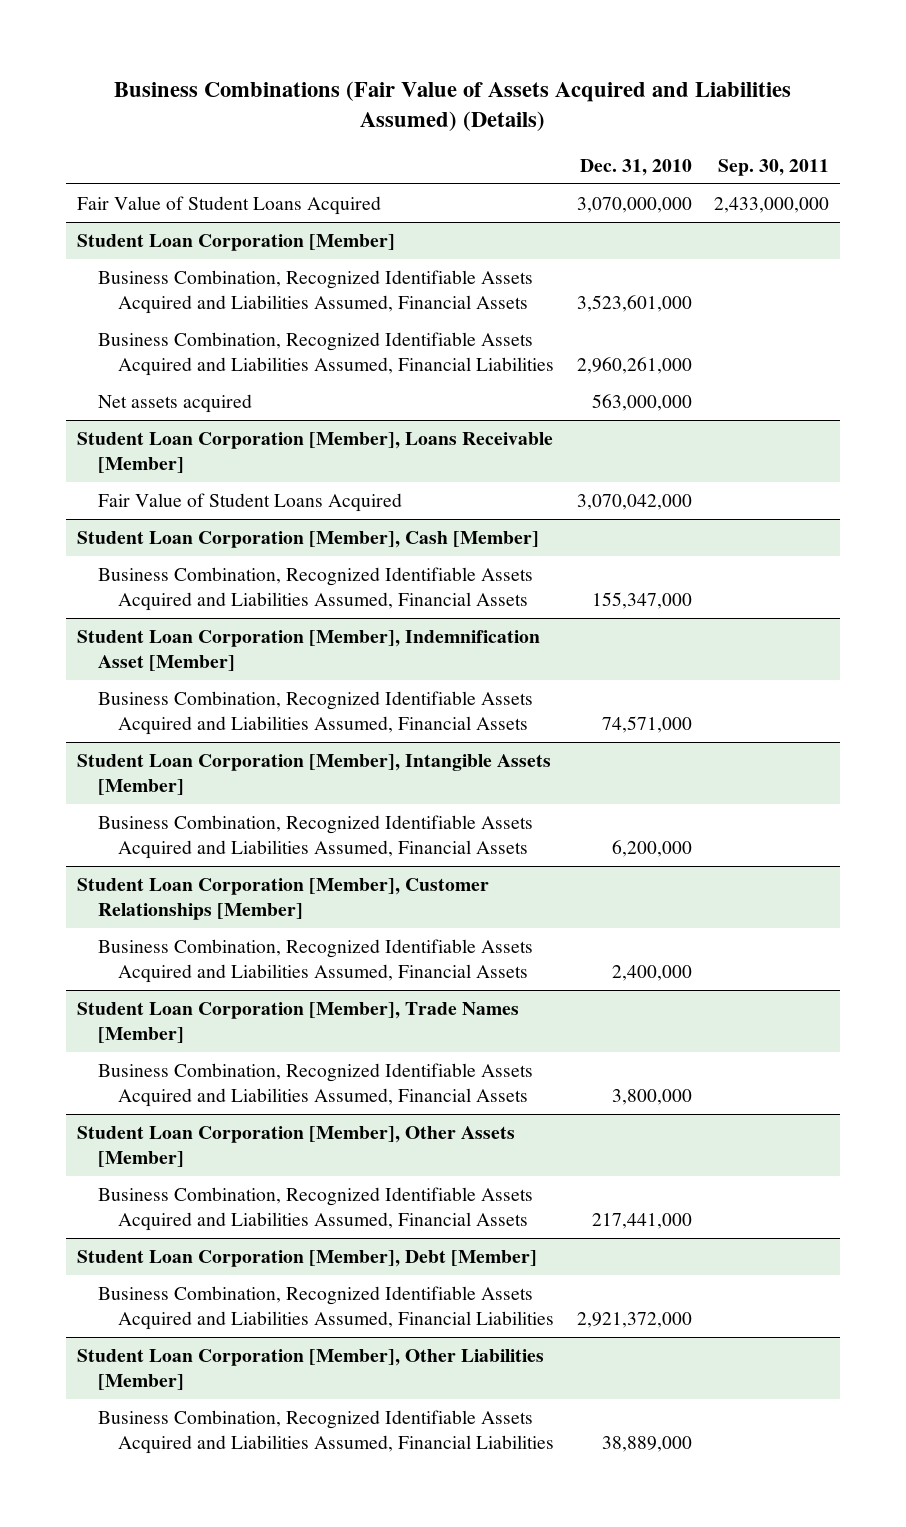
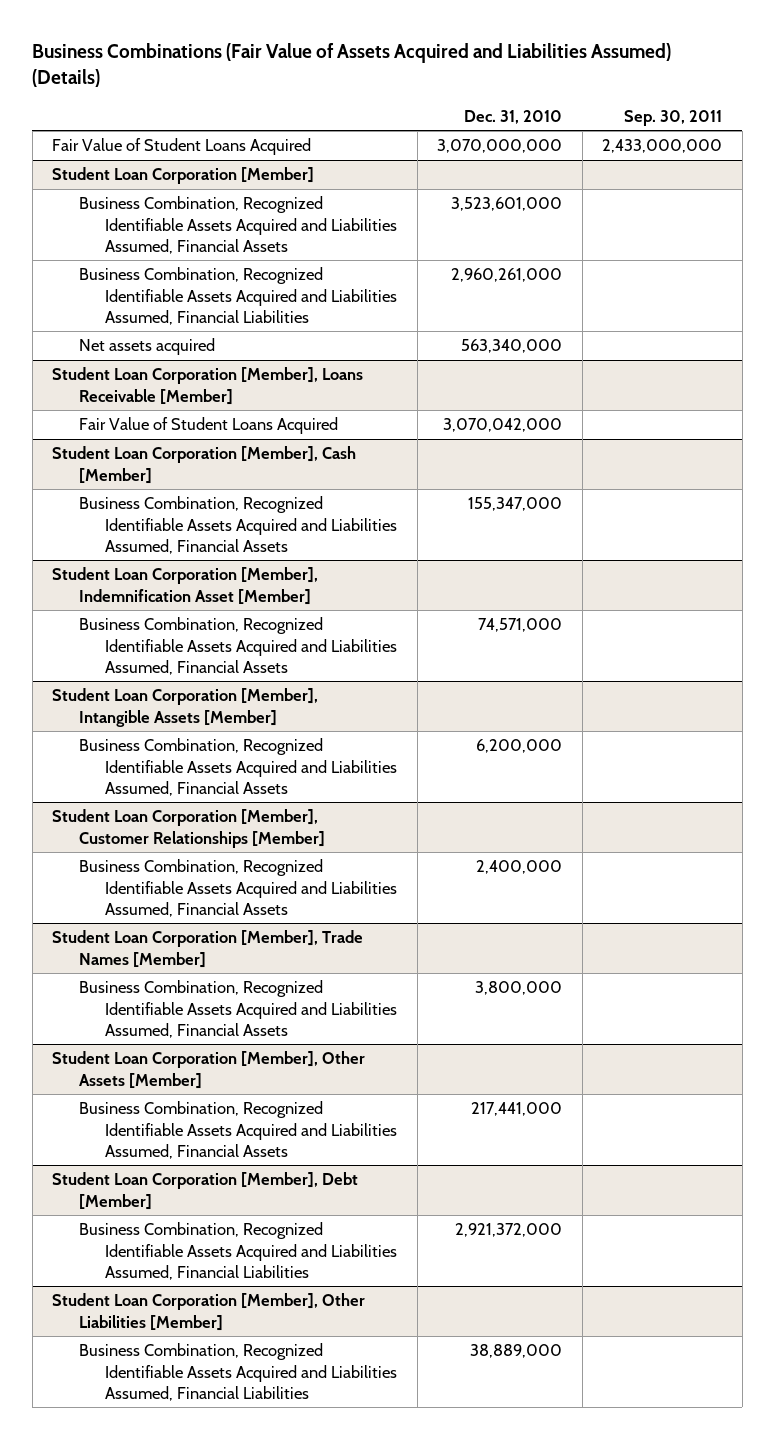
@ Student Loan Corporation [Member]
- Net assets acquired | 563,000,000 |
+ Net assets acquired | 563,340,000 |

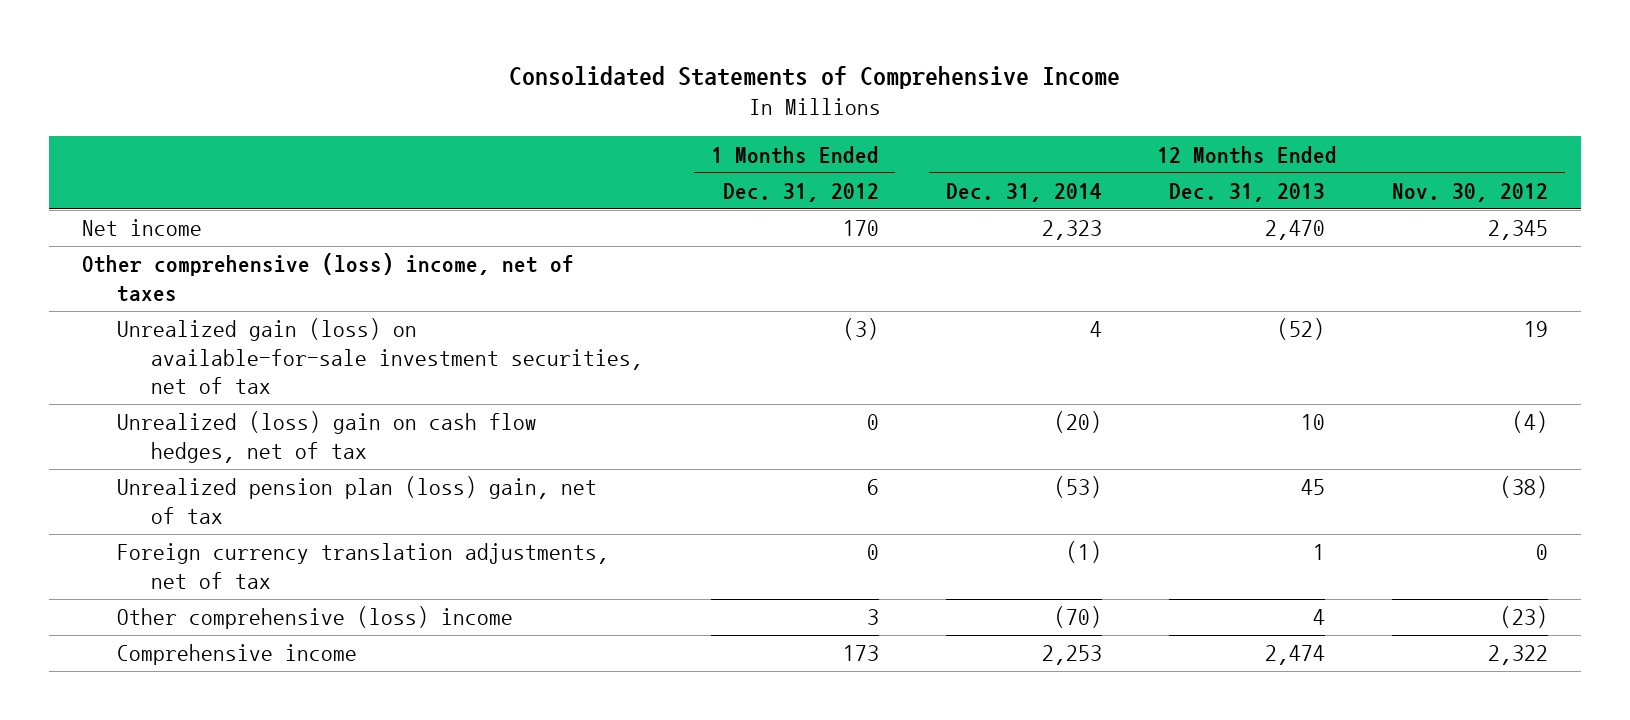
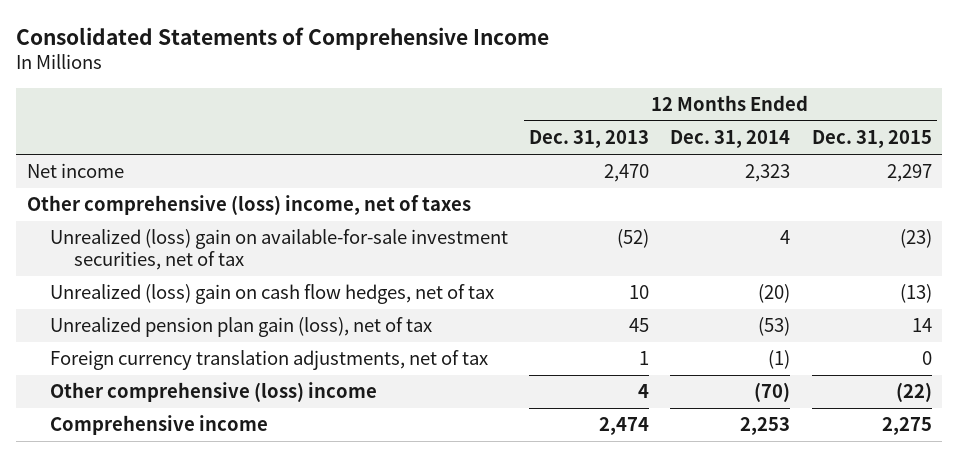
- | 1 Months Ended Dec. 31, 2012 | 12 Months Ended Dec. 31, 2014 | 12 Months Ended Dec. 31, 2013 | 12 Months Ended Nov. 30, 2012
+ | 12 Months Ended Dec. 31, 2013 | 12 Months Ended Dec. 31, 2014 | 12 Months Ended Dec. 31, 2015
- Unrealized gain (loss) on available-for-sale investment securities, net of tax | (3) | 4 | (52) | 19
+ Unrealized (loss) gain on available-for-sale investment securities, net of tax | (52) | 4 | (23)
- Unrealized pension plan (loss) gain, net of tax | 6 | (53) | 45 | (38)
+ Unrealized pension plan gain (loss), net of tax | 45 | (53) | 14

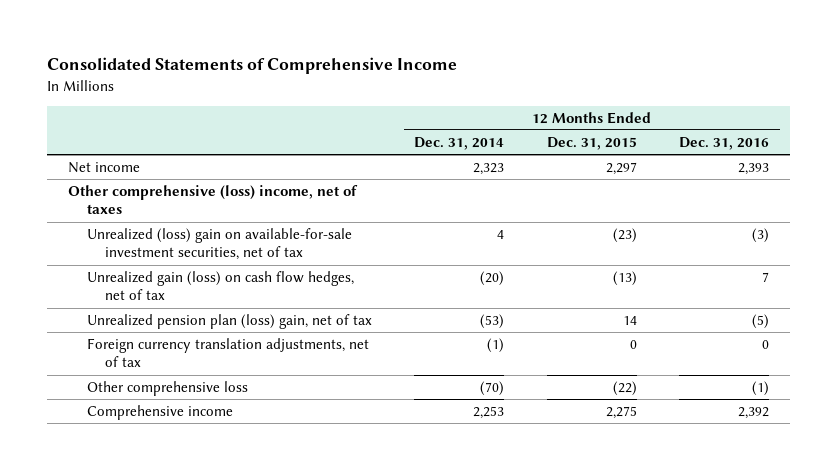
- | 12 Months Ended Dec. 31, 2013 | 12 Months Ended Dec. 31, 2014 | 12 Months Ended Dec. 31, 2015
+ | 12 Months Ended Dec. 31, 2014 | 12 Months Ended Dec. 31, 2015 | 12 Months Ended Dec. 31, 2016
- Unrealized (loss) gain on cash flow hedges, net of tax | 10 | (20) | (13)
- Unrealized pension plan gain (loss), net of tax | 45 | (53) | 14
+ Unrealized gain (loss) on cash flow hedges, net of tax | (20) | (13) | 7
+ Unrealized pension plan (loss) gain, net of tax | (53) | 14 | (5)
- Other comprehensive (loss) income | 4 | (70) | (22)
+ Other comprehensive loss | (70) | (22) | (1)

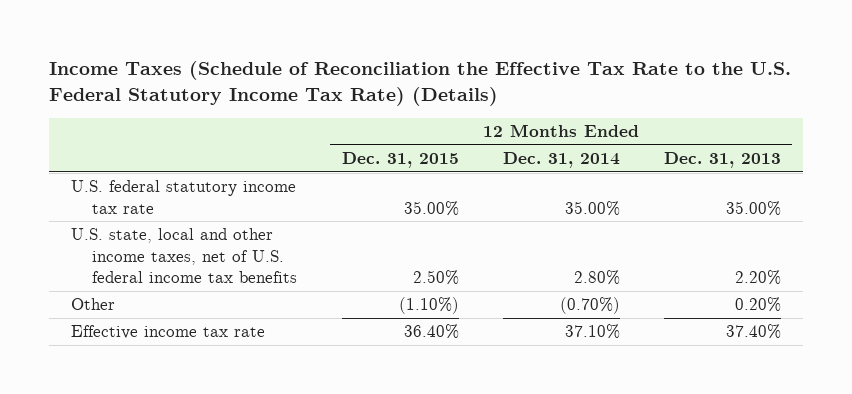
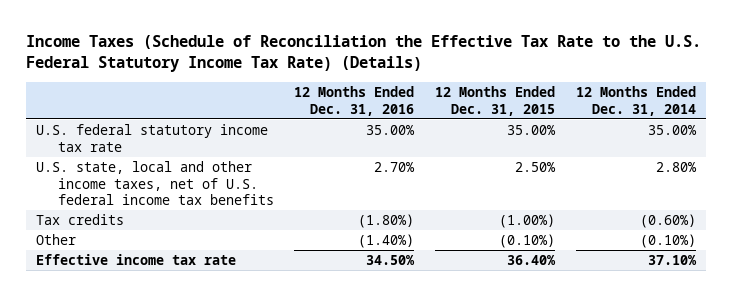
- | 12 Months Ended Dec. 31, 2015 | 12 Months Ended Dec. 31, 2014 | 12 Months Ended Dec. 31, 2013
+ | 12 Months Ended Dec. 31, 2016 | 12 Months Ended Dec. 31, 2015 | 12 Months Ended Dec. 31, 2014
- Other | (1.10%) | (0.70%) | 0.20%
+ Tax credits | (1.80%) | (1.00%) | (0.60%)
+ Other | (1.40%) | (0.10%) | (0.10%)

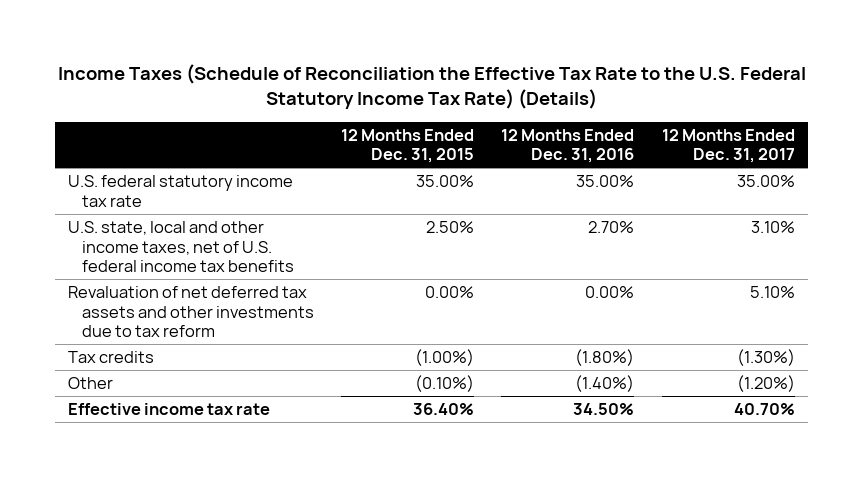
- | 12 Months Ended Dec. 31, 2016 | 12 Months Ended Dec. 31, 2015 | 12 Months Ended Dec. 31, 2014
+ | 12 Months Ended Dec. 31, 2015 | 12 Months Ended Dec. 31, 2016 | 12 Months Ended Dec. 31, 2017
+ Revaluation of net deferred tax assets and other investments due to tax reform | 0.00% | 0.00% | 5.10%

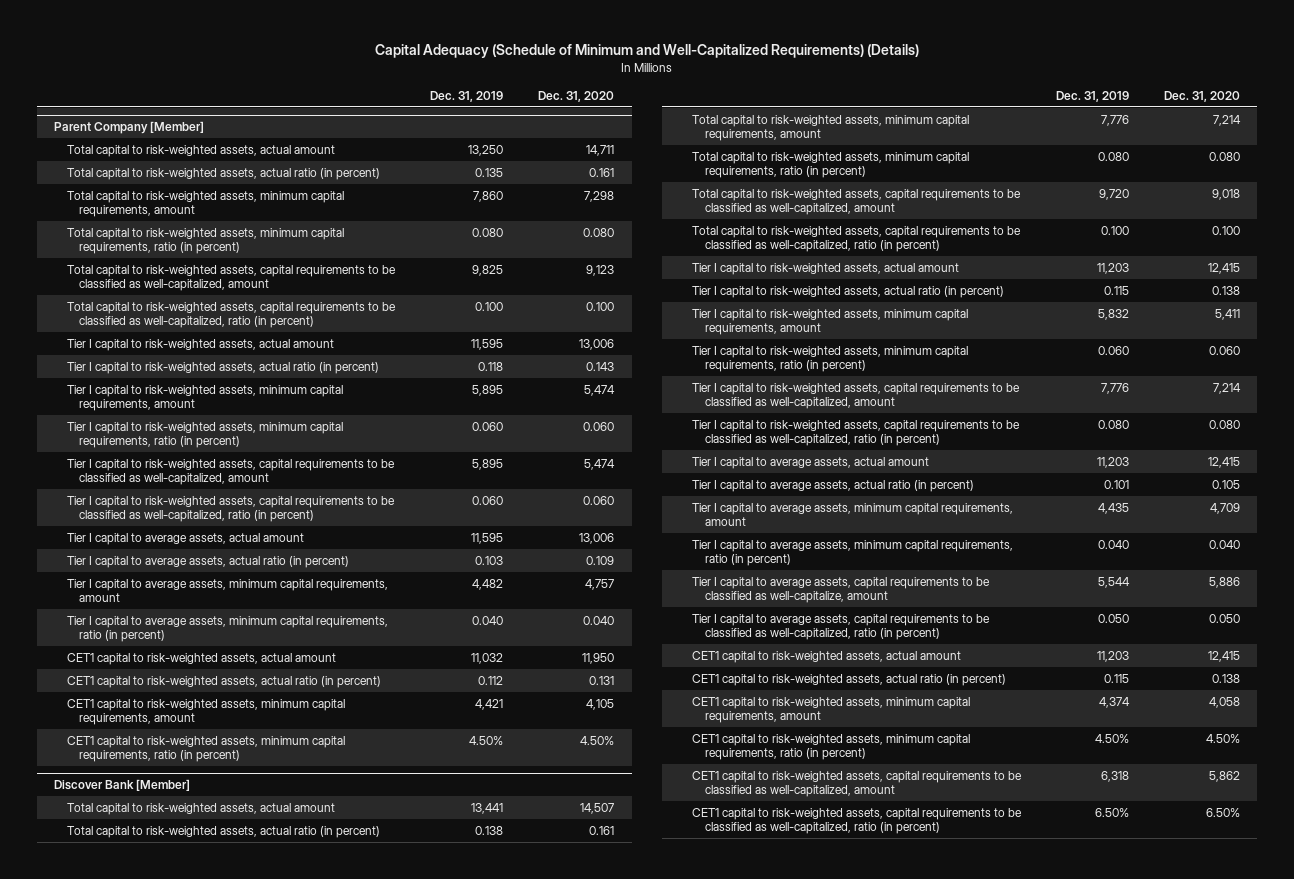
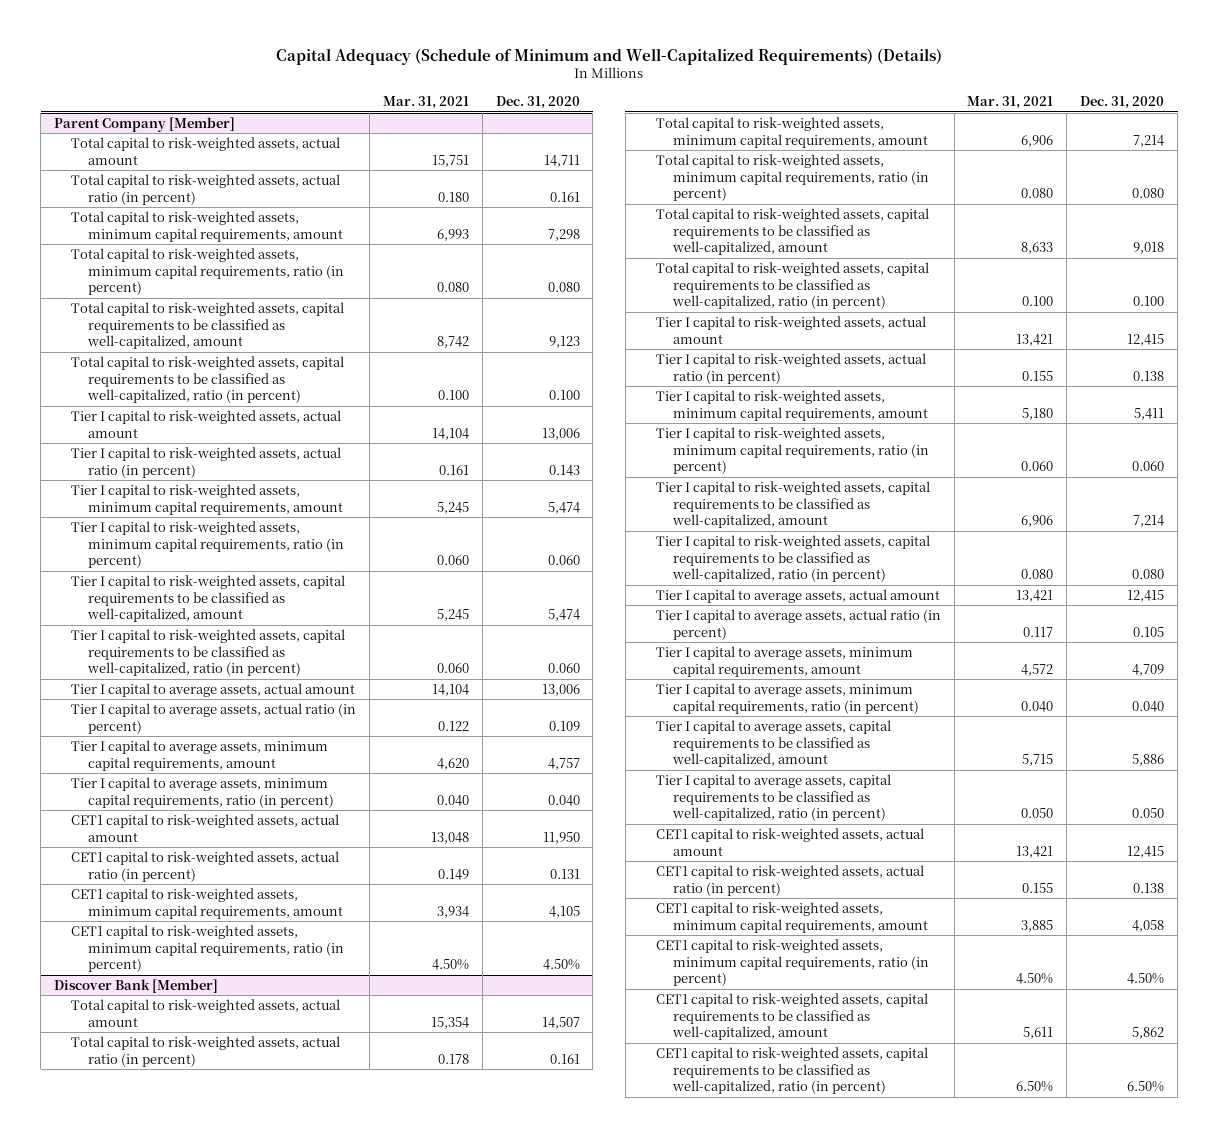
- | Dec. 31, 2019 | Dec. 31, 2020
+ | Mar. 31, 2021 | Dec. 31, 2020
@ Discover Bank [Member]
- Tier I capital to average assets, capital requirements to be classified as well-capitalize, amount | 5,544 | 5,886
+ Tier I capital to average assets, capital requirements to be classified as well-capitalized, amount | 5,715 | 5,886

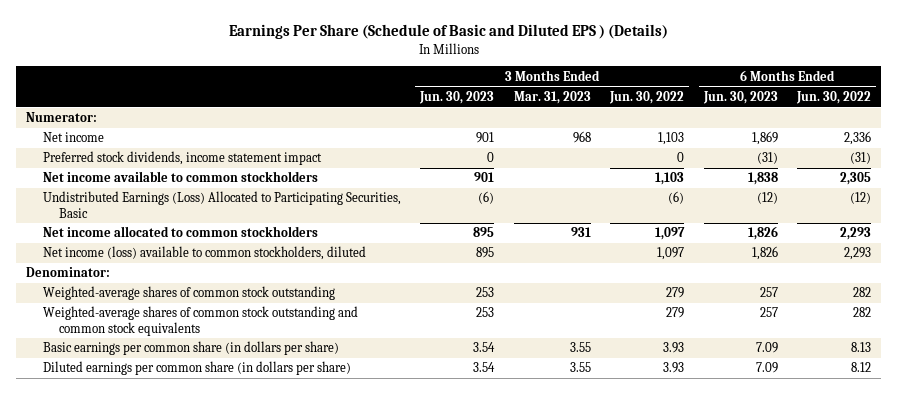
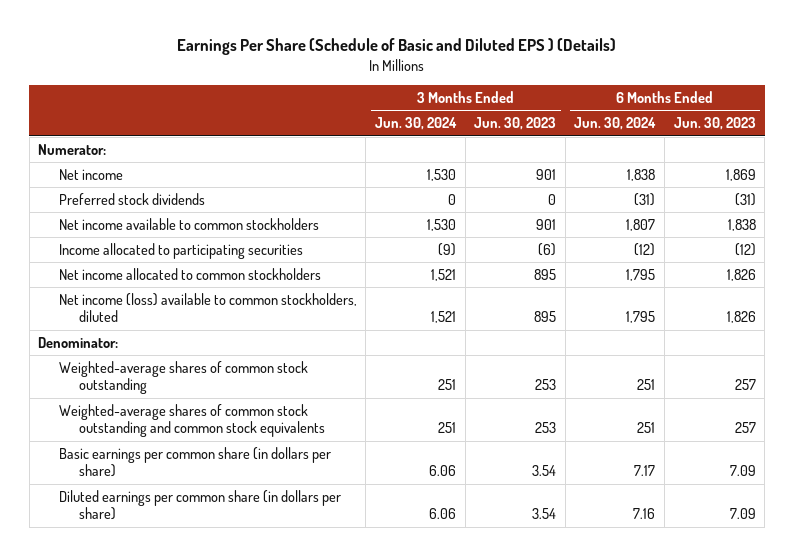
- | 3 Months Ended Jun. 30, 2023 | 3 Months Ended Mar. 31, 2023 | 3 Months Ended Jun. 30, 2022 | 6 Months Ended Jun. 30, 2023 | 6 Months Ended Jun. 30, 2022
+ | 3 Months Ended Jun. 30, 2024 | 3 Months Ended Jun. 30, 2023 | 6 Months Ended Jun. 30, 2024 | 6 Months Ended Jun. 30, 2023
- Preferred stock dividends, income statement impact | 0 | | 0 | (31) | (31)
+ Preferred stock dividends | 0 | 0 | (31) | (31)
- Undistributed Earnings (Loss) Allocated to Participating Securities, Basic | (6) | | (6) | (12) | (12)
+ Income allocated to participating securities | (9) | (6) | (12) | (12)

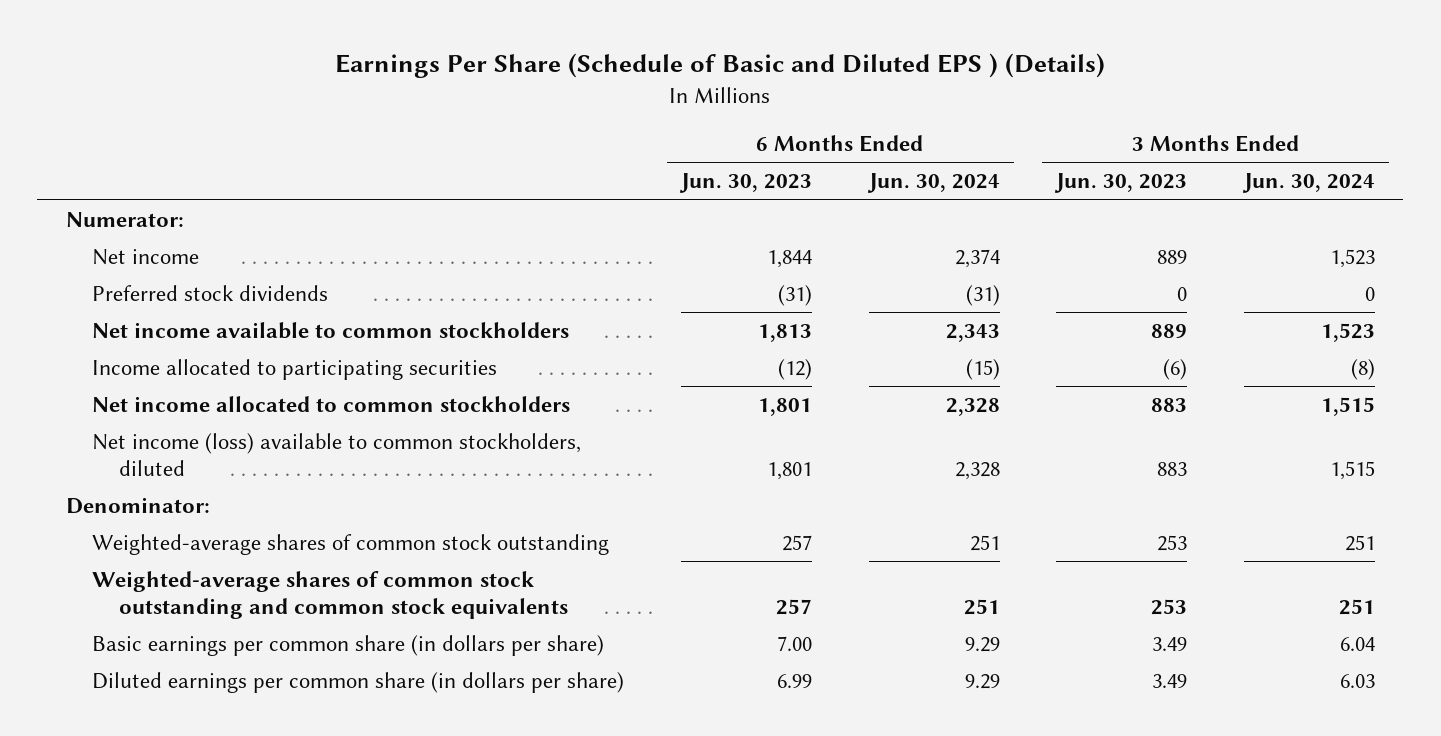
- | 3 Months Ended Jun. 30, 2024 | 3 Months Ended Jun. 30, 2023 | 6 Months Ended Jun. 30, 2024 | 6 Months Ended Jun. 30, 2023
+ | 6 Months Ended Jun. 30, 2023 | 6 Months Ended Jun. 30, 2024 | 3 Months Ended Jun. 30, 2023 | 3 Months Ended Jun. 30, 2024
- Net income | 1,530 | 901 | 1,838 | 1,869
+ Net income | 1,844 | 2,374 | 889 | 1,523
- Net income available to common stockholders | 1,530 | 901 | 1,807 | 1,838
- Income allocated to participating securities | (9) | (6) | (12) | (12)
- Net income allocated to common stockholders | 1,521 | 895 | 1,795 | 1,826
- Net income (loss) available to common stockholders, diluted | 1,521 | 895 | 1,795 | 1,826
+ Net income available to common stockholders | 1,813 | 2,343 | 889 | 1,523
+ Income allocated to participating securities | (12) | (15) | (6) | (8)
+ Net income allocated to common stockholders | 1,801 | 2,328 | 883 | 1,515
+ Net income (loss) available to common stockholders, diluted | 1,801 | 2,328 | 883 | 1,515
- Basic earnings per common share (in dollars per share) | 6.06 | 3.54 | 7.17 | 7.09
- Diluted earnings per common share (in dollars per share) | 6.06 | 3.54 | 7.16 | 7.09
+ Basic earnings per common share (in dollars per share) | 7.00 | 9.29 | 3.49 | 6.04
+ Diluted earnings per common share (in dollars per share) | 6.99 | 9.29 | 3.49 | 6.03

